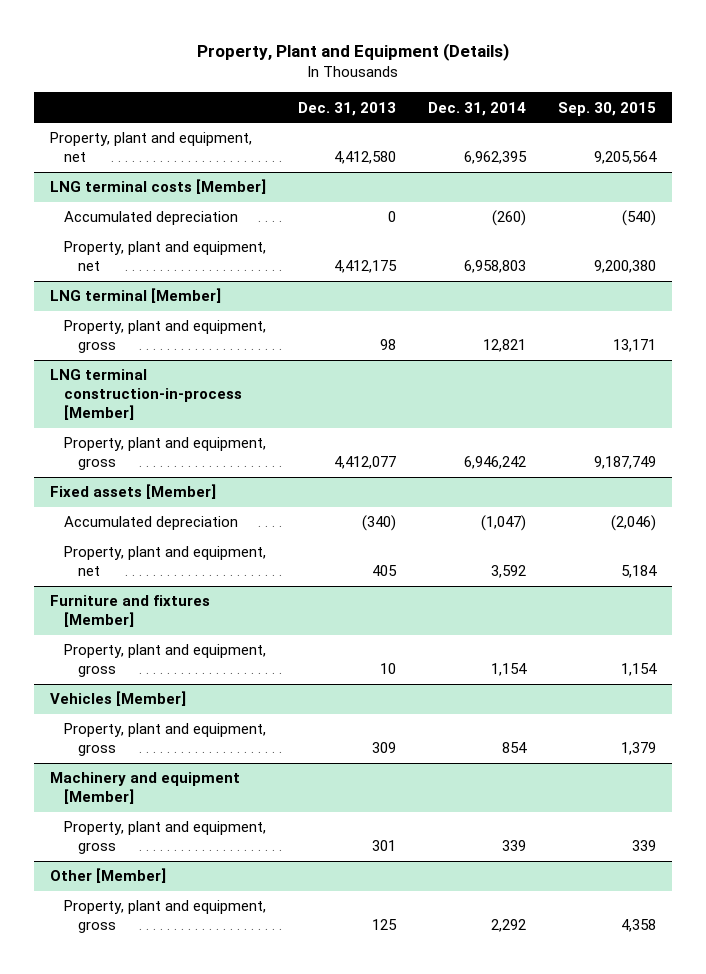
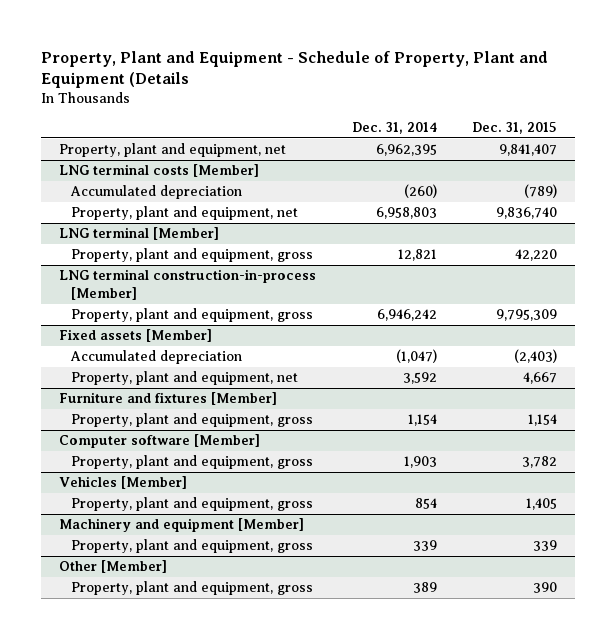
- Property, Plant and Equipment (Details)
+ Property, Plant and Equipment - Schedule of Property, Plant and Equipment (Details
- | Dec. 31, 2013 | Dec. 31, 2014 | Sep. 30, 2015
+ | Dec. 31, 2014 | Dec. 31, 2015
+ Computer software [Member]
+ Property, plant and equipment, gross | 1,903 | 3,782
@ Other [Member]
- Property, plant and equipment, gross | 125 | 2,292 | 4,358
+ Property, plant and equipment, gross | 389 | 390

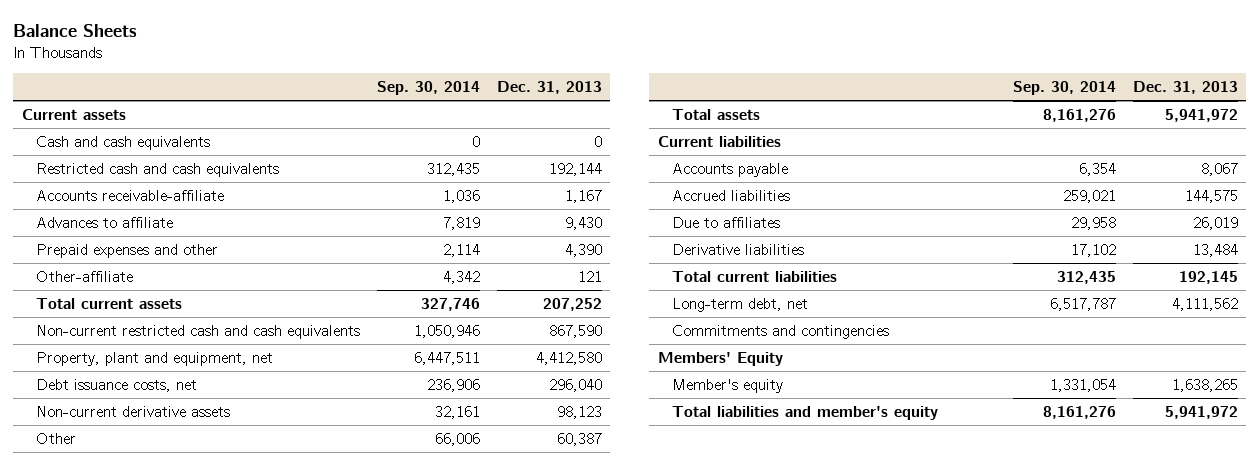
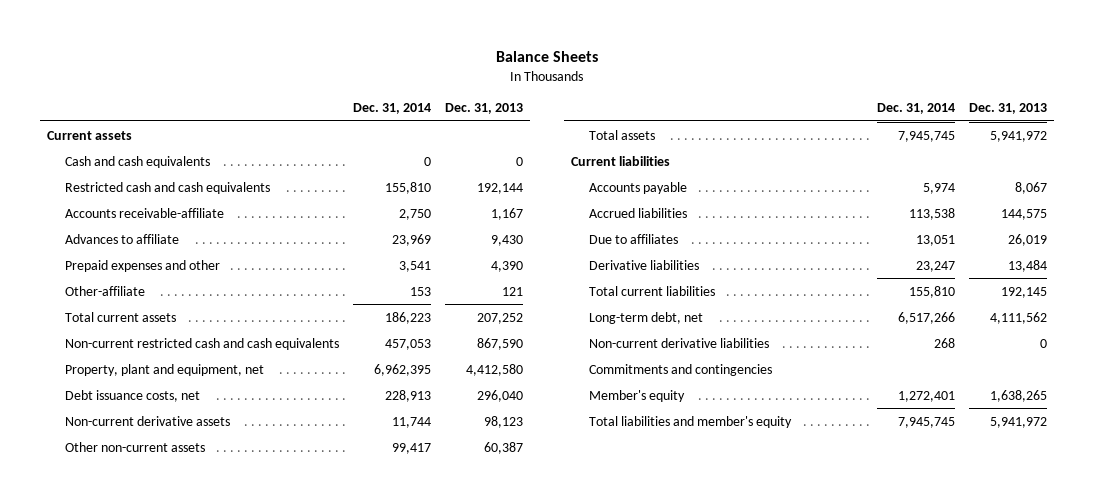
- | Sep. 30, 2014 | Dec. 31, 2013
+ | Dec. 31, 2014 | Dec. 31, 2013
- Other | 66,006 | 60,387
+ Other non-current assets | 99,417 | 60,387
+ Non-current derivative liabilities | 268 | 0
- Members' Equity

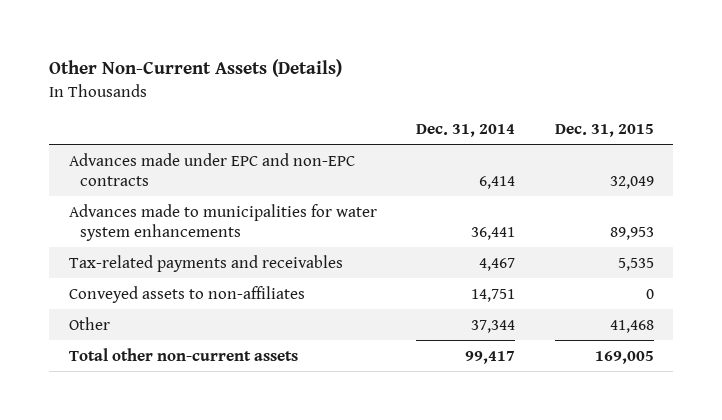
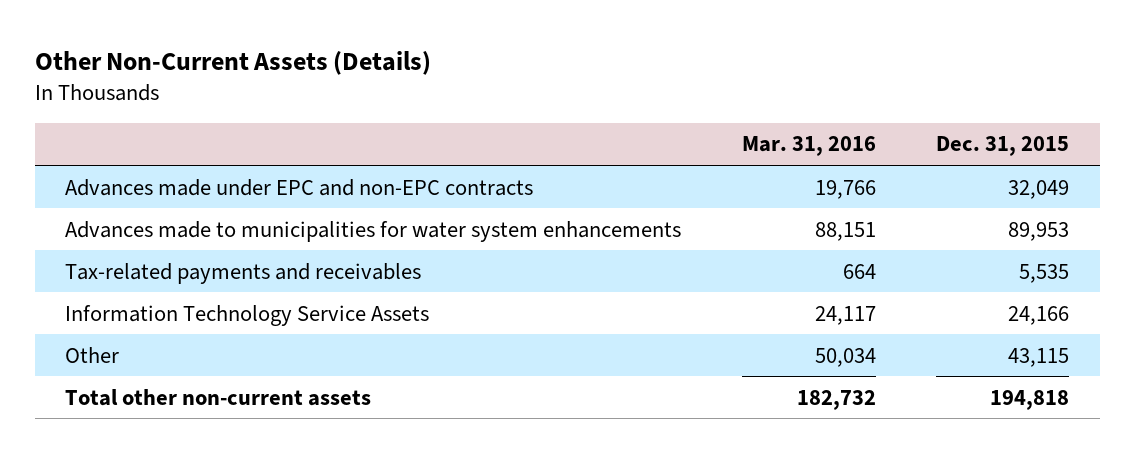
- | Dec. 31, 2014 | Dec. 31, 2015
+ | Mar. 31, 2016 | Dec. 31, 2015
- Conveyed assets to non-affiliates | 14,751 | 0
- Other | 37,344 | 41,468
- Total other non-current assets | 99,417 | 169,005
+ Information Technology Service Assets | 24,117 | 24,166
+ Other | 50,034 | 43,115
+ Total other non-current assets | 182,732 | 194,818

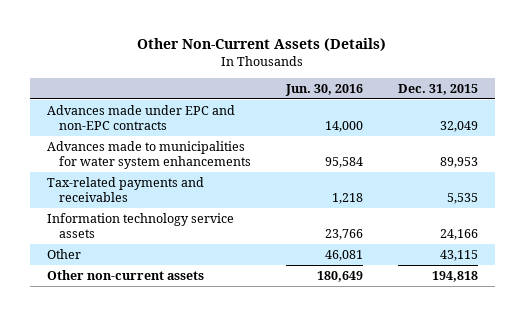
- | Mar. 31, 2016 | Dec. 31, 2015
+ | Jun. 30, 2016 | Dec. 31, 2015
- Information Technology Service Assets | 24,117 | 24,166
+ Information technology service assets | 23,766 | 24,166
- Total other non-current assets | 182,732 | 194,818
+ Other non-current assets | 180,649 | 194,818

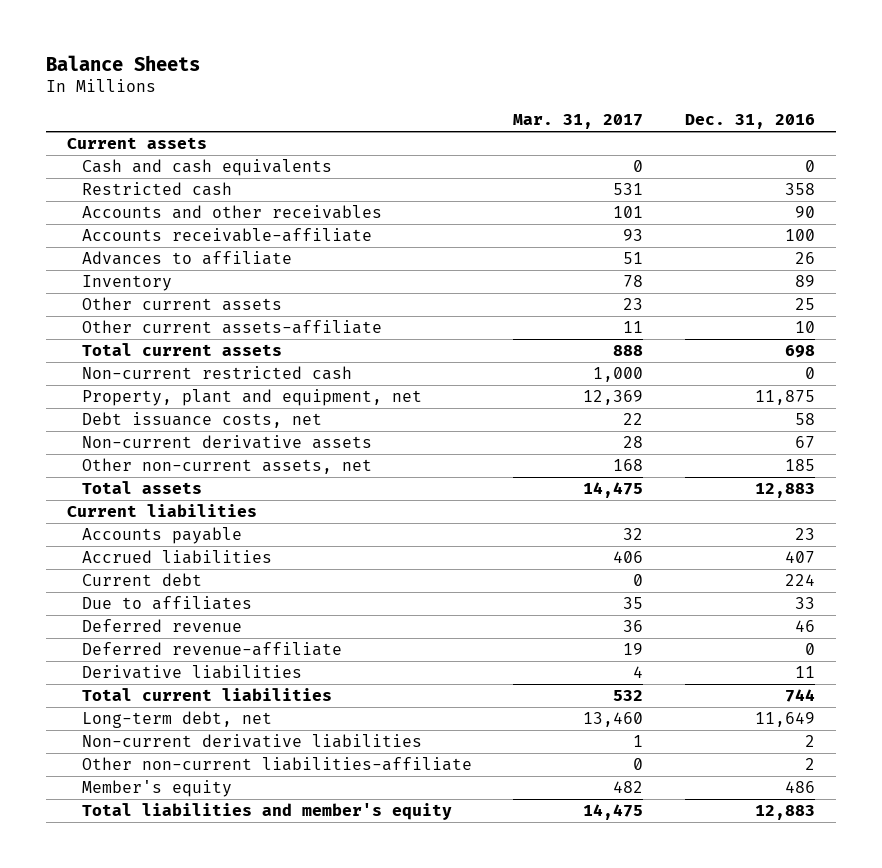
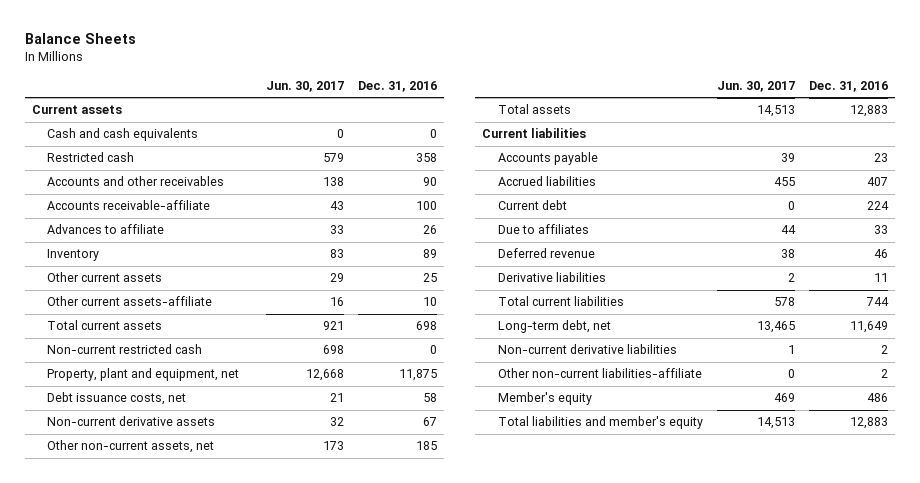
- | Mar. 31, 2017 | Dec. 31, 2016
+ | Jun. 30, 2017 | Dec. 31, 2016
- Deferred revenue-affiliate | 19 | 0

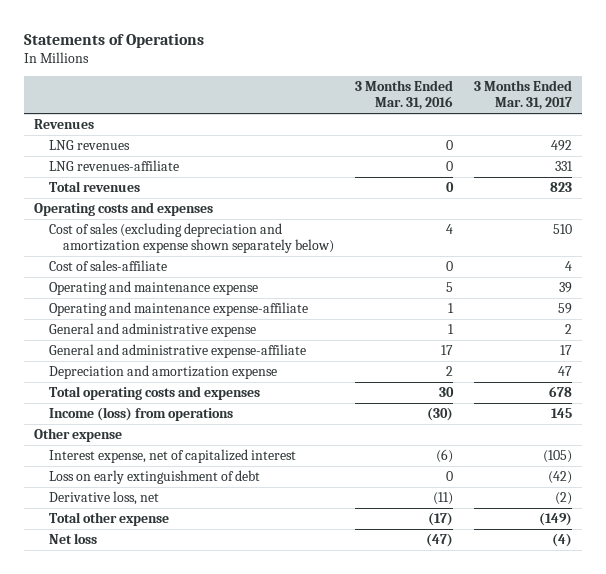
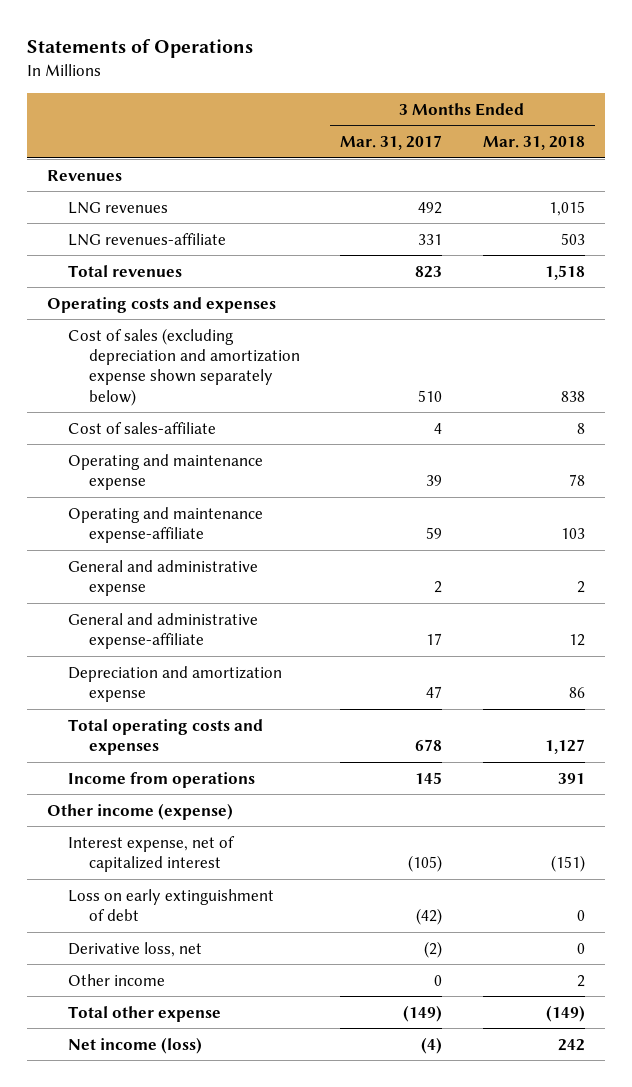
- | 3 Months Ended Mar. 31, 2016 | 3 Months Ended Mar. 31, 2017
+ | 3 Months Ended Mar. 31, 2017 | 3 Months Ended Mar. 31, 2018
- Income (loss) from operations | (30) | 145
- Other expense
+ Income from operations | 145 | 391
+ Other income (expense)
+ Other income | 0 | 2
- Net loss | (47) | (4)
+ Net income (loss) | (4) | 242

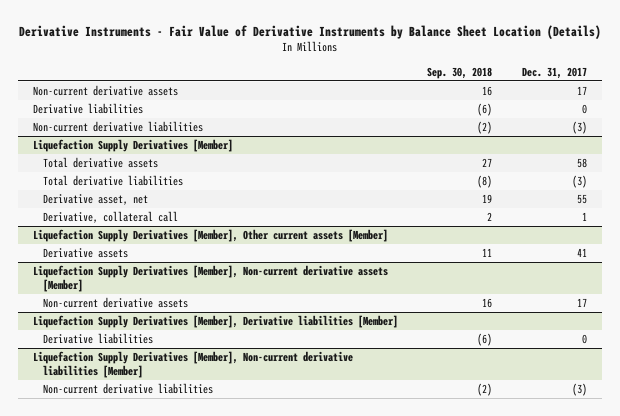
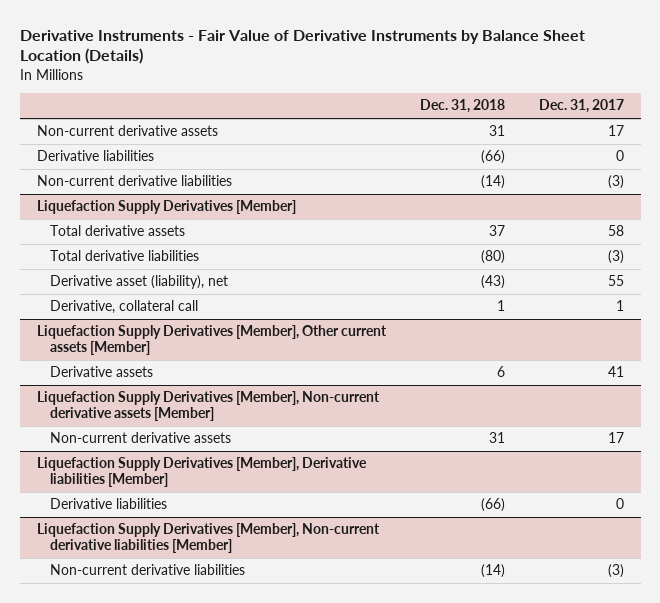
- | Sep. 30, 2018 | Dec. 31, 2017
+ | Dec. 31, 2018 | Dec. 31, 2017
@ Liquefaction Supply Derivatives [Member]
- Derivative asset, net | 19 | 55
+ Derivative asset (liability), net | (43) | 55

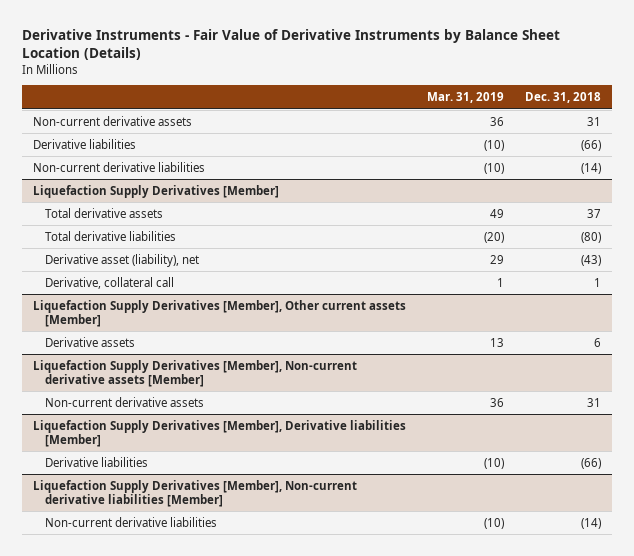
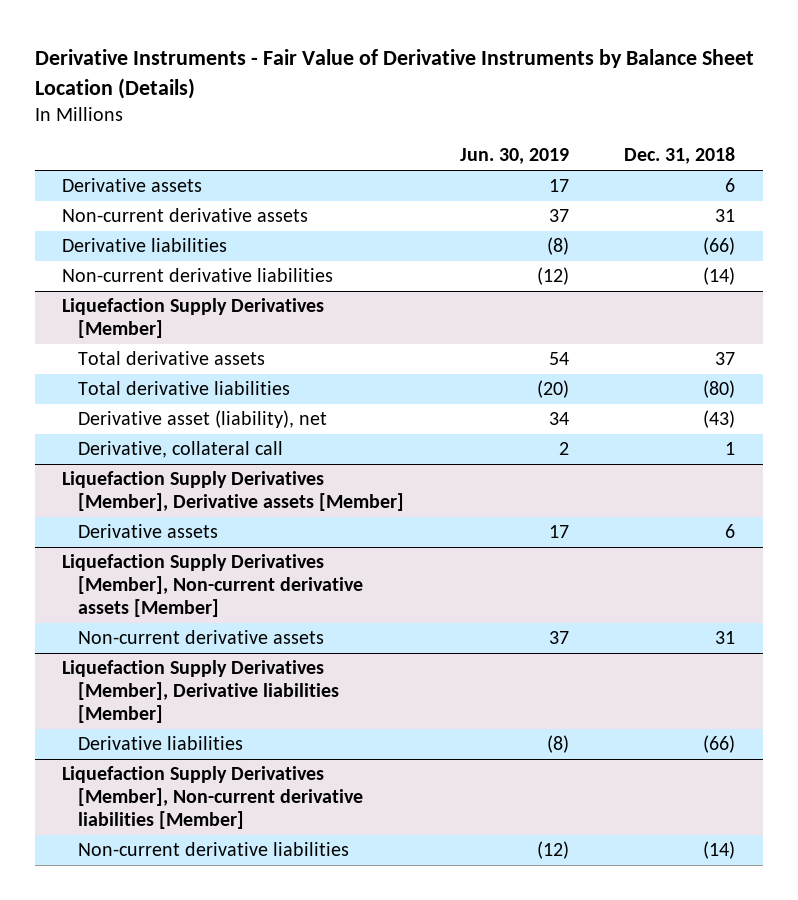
- | Mar. 31, 2019 | Dec. 31, 2018
+ | Jun. 30, 2019 | Dec. 31, 2018
+ Derivative assets | 17 | 6
- Liquefaction Supply Derivatives [Member], Other current assets [Member]
+ Liquefaction Supply Derivatives [Member], Derivative assets [Member]

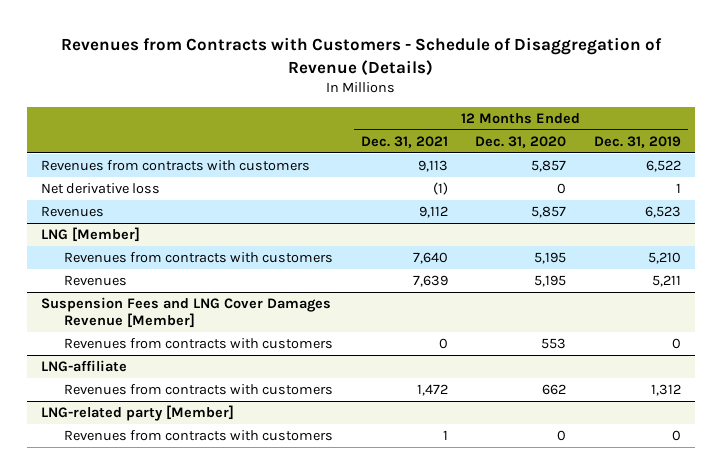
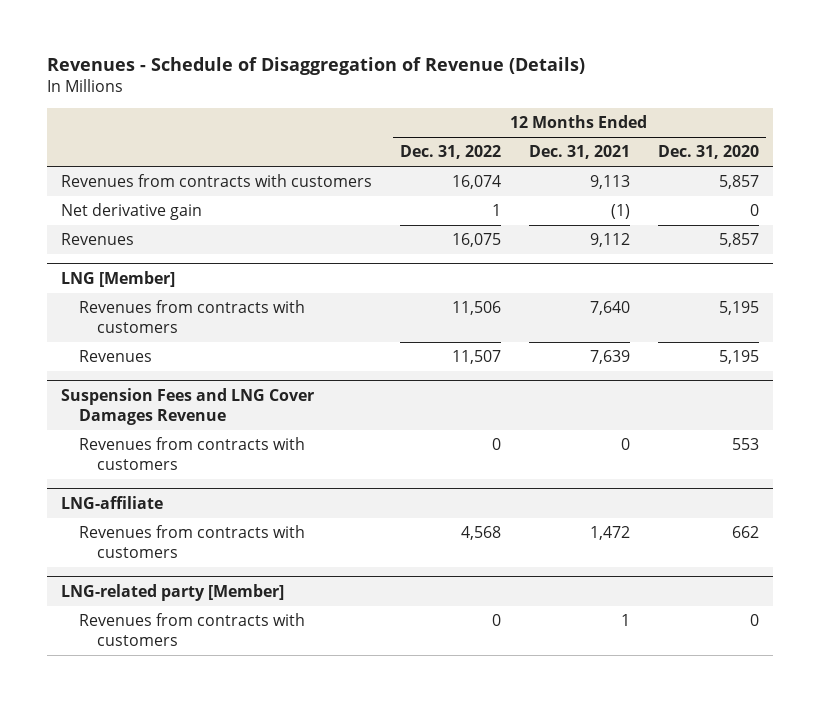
- Revenues from Contracts with Customers - Schedule of Disaggregation of Revenue (Details)
+ Revenues - Schedule of Disaggregation of Revenue (Details)
- | 12 Months Ended Dec. 31, 2021 | 12 Months Ended Dec. 31, 2020 | 12 Months Ended Dec. 31, 2019
+ | 12 Months Ended Dec. 31, 2022 | 12 Months Ended Dec. 31, 2021 | 12 Months Ended Dec. 31, 2020
- Net derivative loss | (1) | 0 | 1
+ Net derivative gain | 1 | (1) | 0
- Suspension Fees and LNG Cover Damages Revenue [Member]
+ Suspension Fees and LNG Cover Damages Revenue

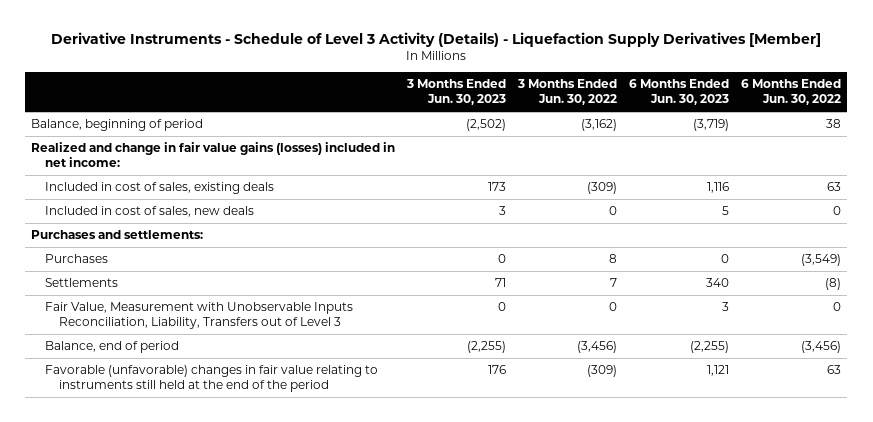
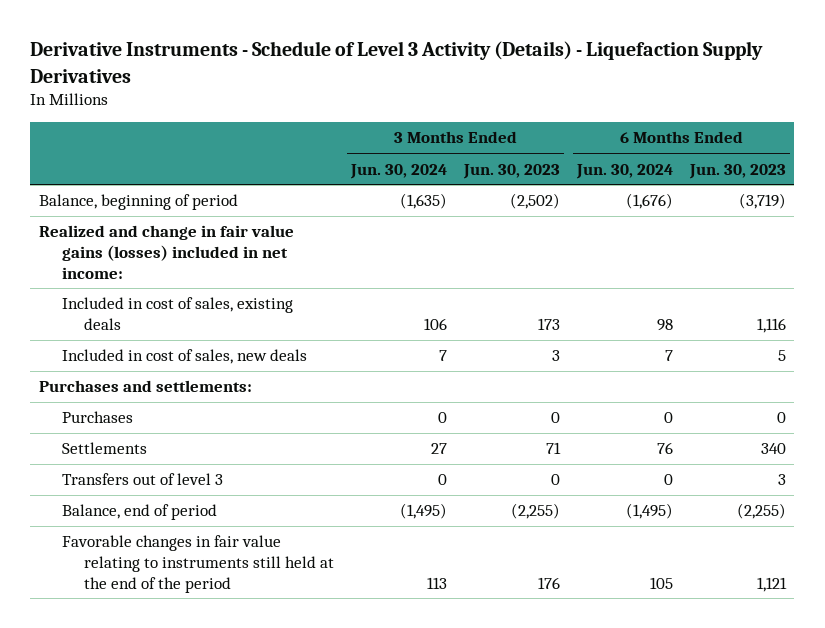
- Derivative Instruments - Schedule of Level 3 Activity (Details) - Liquefaction Supply Derivatives [Member]
+ Derivative Instruments - Schedule of Level 3 Activity (Details) - Liquefaction Supply Derivatives
- | 3 Months Ended Jun. 30, 2023 | 3 Months Ended Jun. 30, 2022 | 6 Months Ended Jun. 30, 2023 | 6 Months Ended Jun. 30, 2022
+ | 3 Months Ended Jun. 30, 2024 | 3 Months Ended Jun. 30, 2023 | 6 Months Ended Jun. 30, 2024 | 6 Months Ended Jun. 30, 2023
- Fair Value, Measurement with Unobservable Inputs Reconciliation, Liability, Transfers out of Level 3 | 0 | 0 | 3 | 0
+ Transfers out of level 3 | 0 | 0 | 0 | 3
- Favorable (unfavorable) changes in fair value relating to instruments still held at the end of the period | 176 | (309) | 1,121 | 63
+ Favorable changes in fair value relating to instruments still held at the end of the period | 113 | 176 | 105 | 1,121

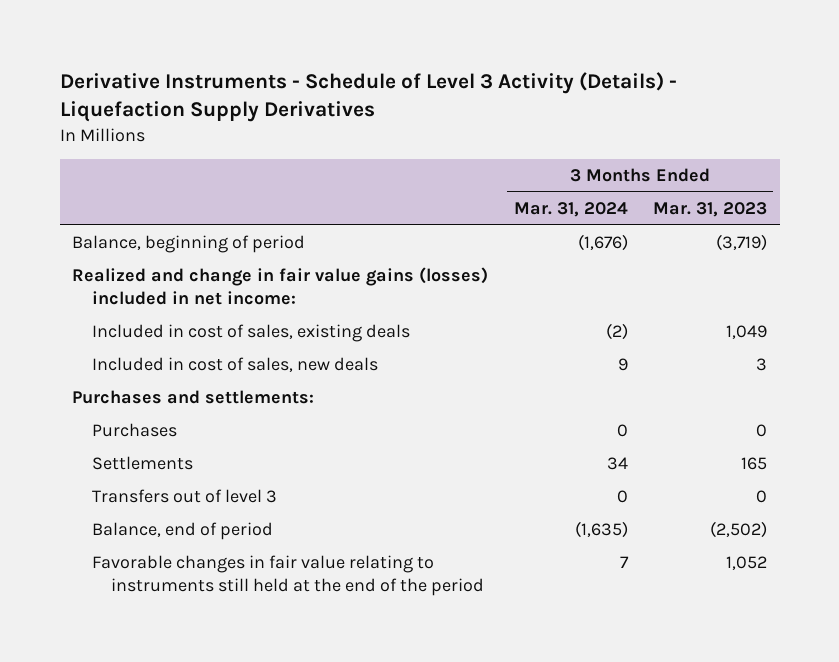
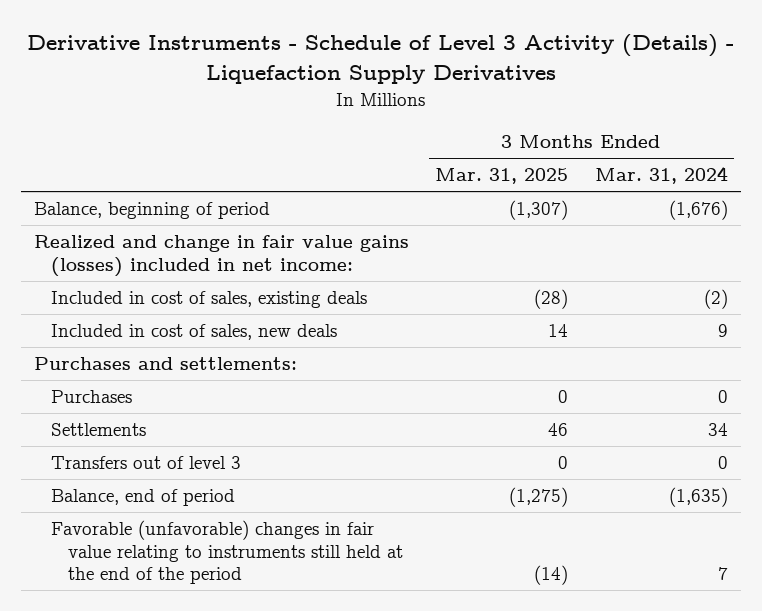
- | 3 Months Ended Mar. 31, 2024 | 3 Months Ended Mar. 31, 2023
+ | 3 Months Ended Mar. 31, 2025 | 3 Months Ended Mar. 31, 2024
- Favorable changes in fair value relating to instruments still held at the end of the period | 7 | 1,052
+ Favorable (unfavorable) changes in fair value relating to instruments still held at the end of the period | (14) | 7

